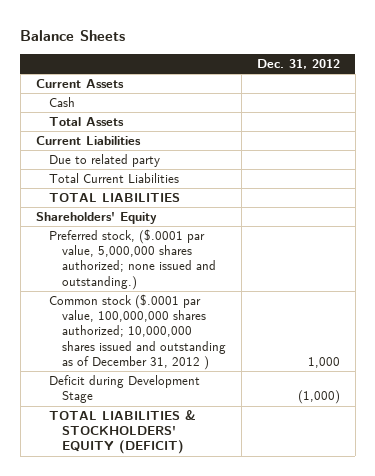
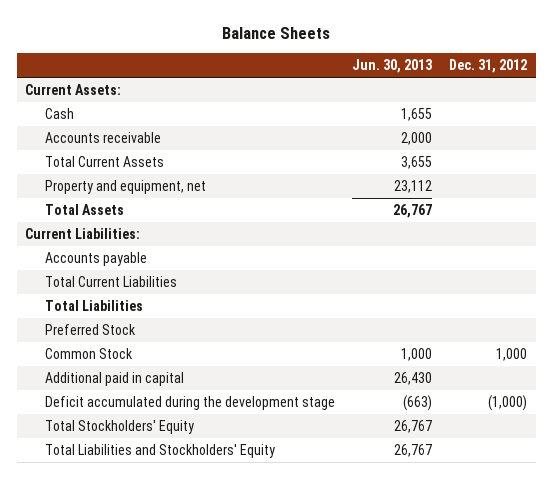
- | Dec. 31, 2012
+ | Jun. 30, 2013 | Dec. 31, 2012
- Current Assets
+ Current Assets:
+ Accounts receivable | 2,000 |
+ Total Current Assets | 3,655 |
+ Property and equipment, net | 23,112 |
- Current Liabilities
- Due to related party
+ Current Liabilities:
+ Accounts payable
- TOTAL LIABILITIES
- Shareholders' Equity
- Preferred stock, ($.0001 par value, 5,000,000 shares authorized; none issued and outstanding.)
- Common stock ($.0001 par value, 100,000,000 shares authorized; 10,000,000 shares issued and outstanding as of December 31, 2012 ) | 1,000
- Deficit during Development Stage | (1,000)
- TOTAL LIABILITIES & STOCKHOLDERS' EQUITY (DEFICIT)
+ Total Liabilities
+ Preferred Stock
+ Common Stock | 1,000 | 1,000
+ Additional paid in capital | 26,430 |
+ Deficit accumulated during the development stage | (663) | (1,000)
+ Total Stockholders' Equity | 26,767 |
+ Total Liabilities and Stockholders' Equity | 26,767 |

